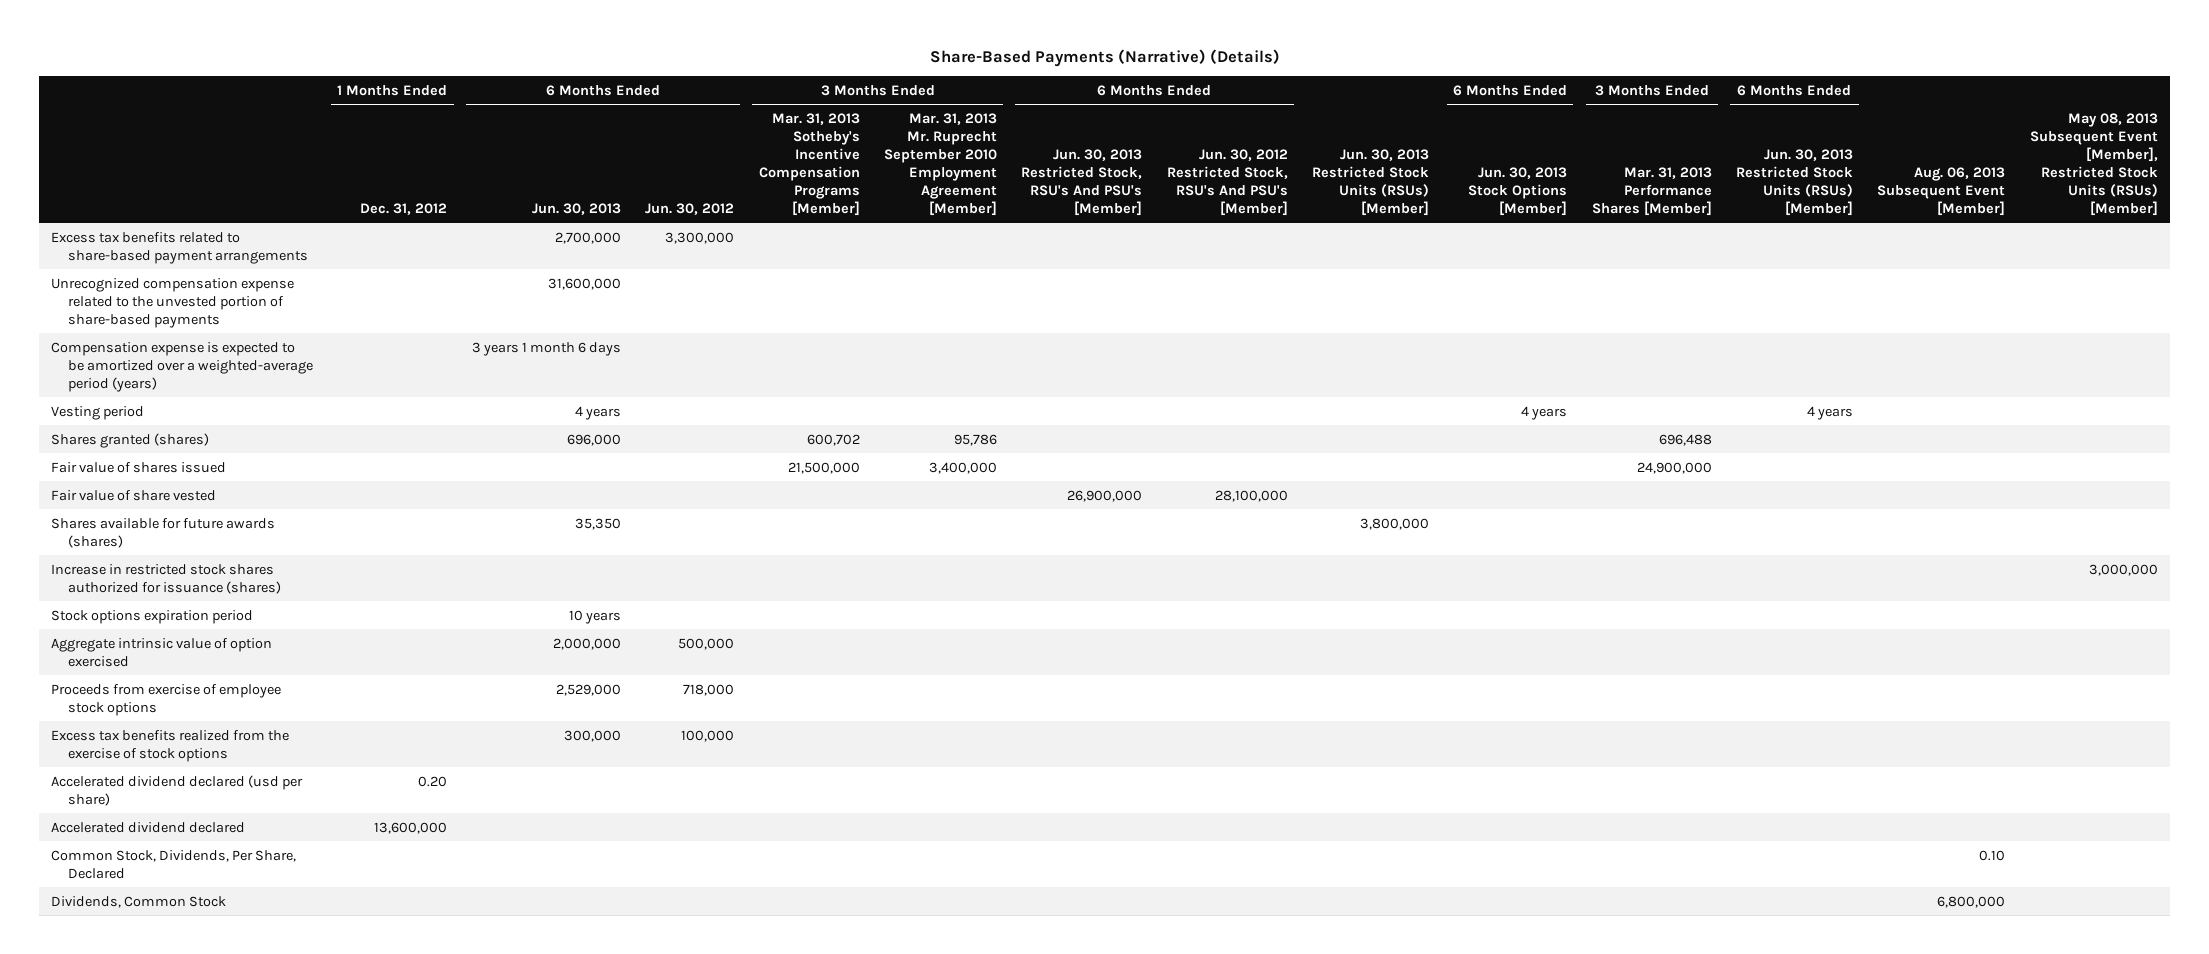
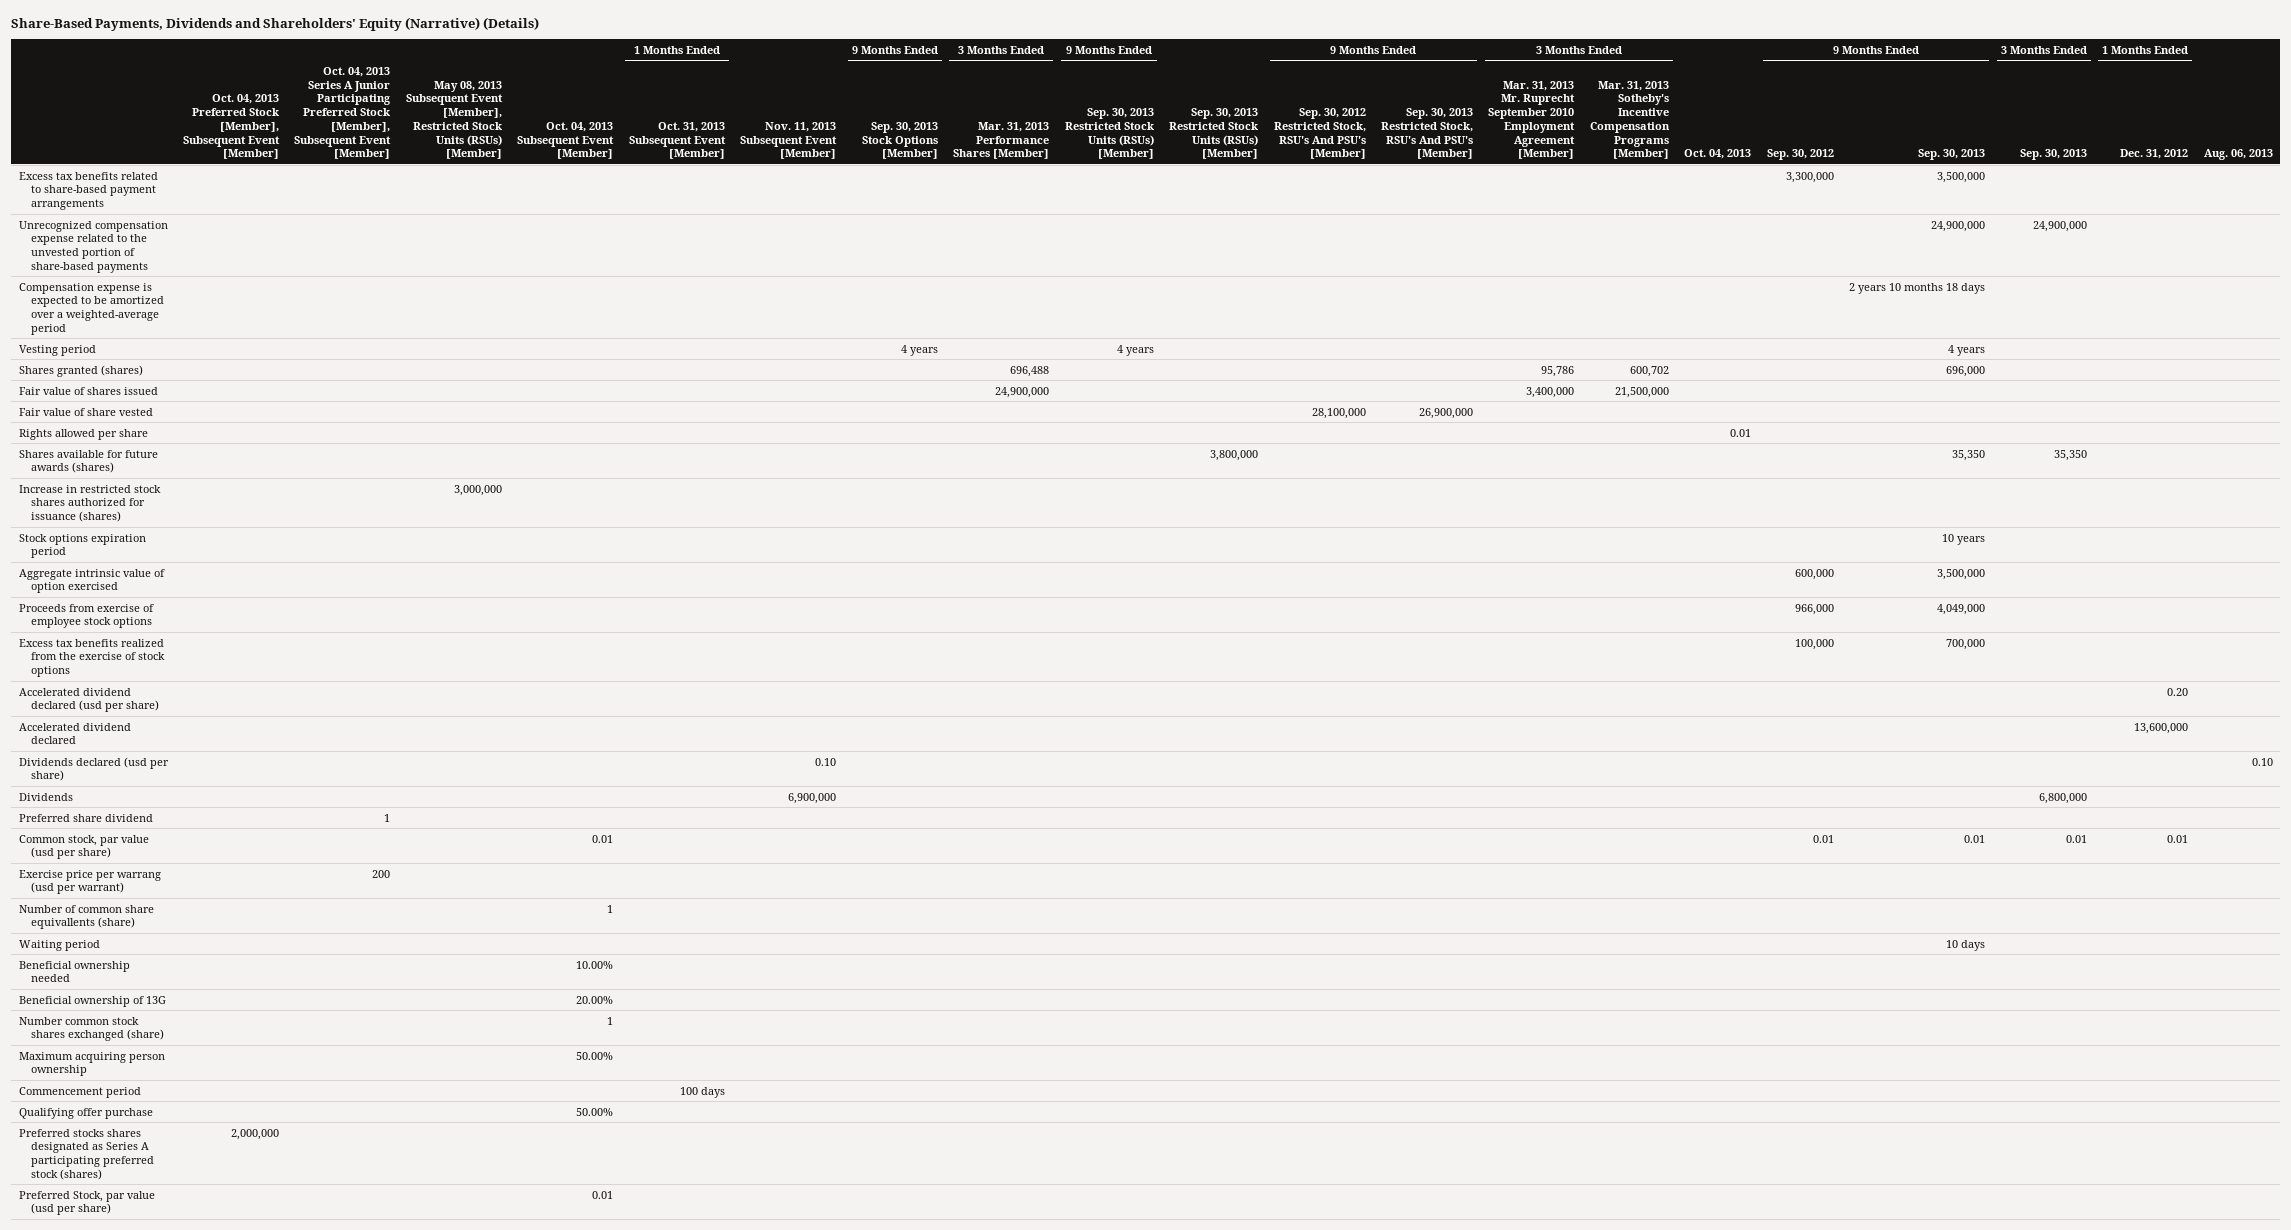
- Share-Based Payments (Narrative) (Details)
+ Share-Based Payments, Dividends and Shareholders' Equity (Narrative) (Details)
- | 1 Months Ended Dec. 31, 2012 | 6 Months Ended Jun. 30, 2013 | 6 Months Ended Jun. 30, 2012 | 3 Months Ended Mar. 31, 2013 Sotheby's Incentive Compensation Programs [Member] | 3 Months Ended Mar. 31, 2013 Mr. Ruprecht September 2010 Employment Agreement [Member] | 6 Months Ended Jun. 30, 2013 Restricted Stock, RSU's And PSU's [Member] | 6 Months Ended Jun. 30, 2012 Restricted Stock, RSU's And PSU's [Member] | Jun. 30, 2013 Restricted Stock Units (RSUs) [Member] | 6 Months Ended Jun. 30, 2013 Stock Options [Member] | 3 Months Ended Mar. 31, 2013 Performance Shares [Member] | 6 Months Ended Jun. 30, 2013 Restricted Stock Units (RSUs) [Member] | Aug. 06, 2013 Subsequent Event [Member] | May 08, 2013 Subsequent Event [Member], Restricted Stock Units (RSUs) [Member]
+ | Oct. 04, 2013 Preferred Stock [Member], Subsequent Event [Member] | Oct. 04, 2013 Series A Junior Participating Preferred Stock [Member], Subsequent Event [Member] | May 08, 2013 Subsequent Event [Member], Restricted Stock Units (RSUs) [Member] | Oct. 04, 2013 Subsequent Event [Member] | 1 Months Ended Oct. 31, 2013 Subsequent Event [Member] | Nov. 11, 2013 Subsequent Event [Member] | 9 Months Ended Sep. 30, 2013 Stock Options [Member] | 3 Months Ended Mar. 31, 2013 Performance Shares [Member] | 9 Months Ended Sep. 30, 2013 Restricted Stock Units (RSUs) [Member] | Sep. 30, 2013 Restricted Stock Units (RSUs) [Member] | 9 Months Ended Sep. 30, 2012 Restricted Stock, RSU's And PSU's [Member] | 9 Months Ended Sep. 30, 2013 Restricted Stock, RSU's And PSU's [Member] | 3 Months Ended Mar. 31, 2013 Mr. Ruprecht September 2010 Employment Agreement [Member] | 3 Months Ended Mar. 31, 2013 Sotheby's Incentive Compensation Programs [Member] | Oct. 04, 2013 | 9 Months Ended Sep. 30, 2012 | 9 Months Ended Sep. 30, 2013 | 3 Months Ended Sep. 30, 2013 | 1 Months Ended Dec. 31, 2012 | Aug. 06, 2013
- Compensation expense is expected to be amortized over a weighted-average period (years) | | 3 years 1 month 6 days | | | | | | | | | | |
+ Compensation expense is expected to be amortized over a weighted-average period | | | | | | | | | | | | | | | | | 2 years 10 months 18 days | | |
+ Rights allowed per share | | | | | | | | | | | | | | | 0.01 | | | | |
- Common Stock, Dividends, Per Share, Declared | | | | | | | | | | | | 0.10 |
- Dividends, Common Stock | | | | | | | | | | | | 6,800,000 |
+ Dividends declared (usd per share) | | | | | | 0.10 | | | | | | | | | | | | | | 0.10
+ Dividends | | | | | | 6,900,000 | | | | | | | | | | | | 6,800,000 | |
+ Preferred share dividend | | 1 | | | | | | | | | | | | | | | | | |
+ Common stock, par value (usd per share) | | | | 0.01 | | | | | | | | | | | | 0.01 | 0.01 | 0.01 | 0.01 |
+ Exercise price per warrang (usd per warrant) | | 200 | | | | | | | | | | | | | | | | | |
+ Number of common share equivallents (share) | | | | 1 | | | | | | | | | | | | | | | |
+ Waiting period | | | | | | | | | | | | | | | | | 10 days | | |
+ Beneficial ownership needed | | | | 10.00% | | | | | | | | | | | | | | | |
+ Beneficial ownership of 13G | | | | 20.00% | | | | | | | | | | | | | | | |
+ Number common stock shares exchanged (share) | | | | 1 | | | | | | | | | | | | | | | |
+ Maximum acquiring person ownership | | | | 50.00% | | | | | | | | | | | | | | | |
+ Commencement period | | | | | 100 days | | | | | | | | | | | | | | |
+ Qualifying offer purchase | | | | 50.00% | | | | | | | | | | | | | | | |
+ Preferred stocks shares designated as Series A participating preferred stock (shares) | 2,000,000 | | | | | | | | | | | | | | | | | | |
+ Preferred Stock, par value (usd per share) | | | | 0.01 | | | | | | | | | | | | | | | |

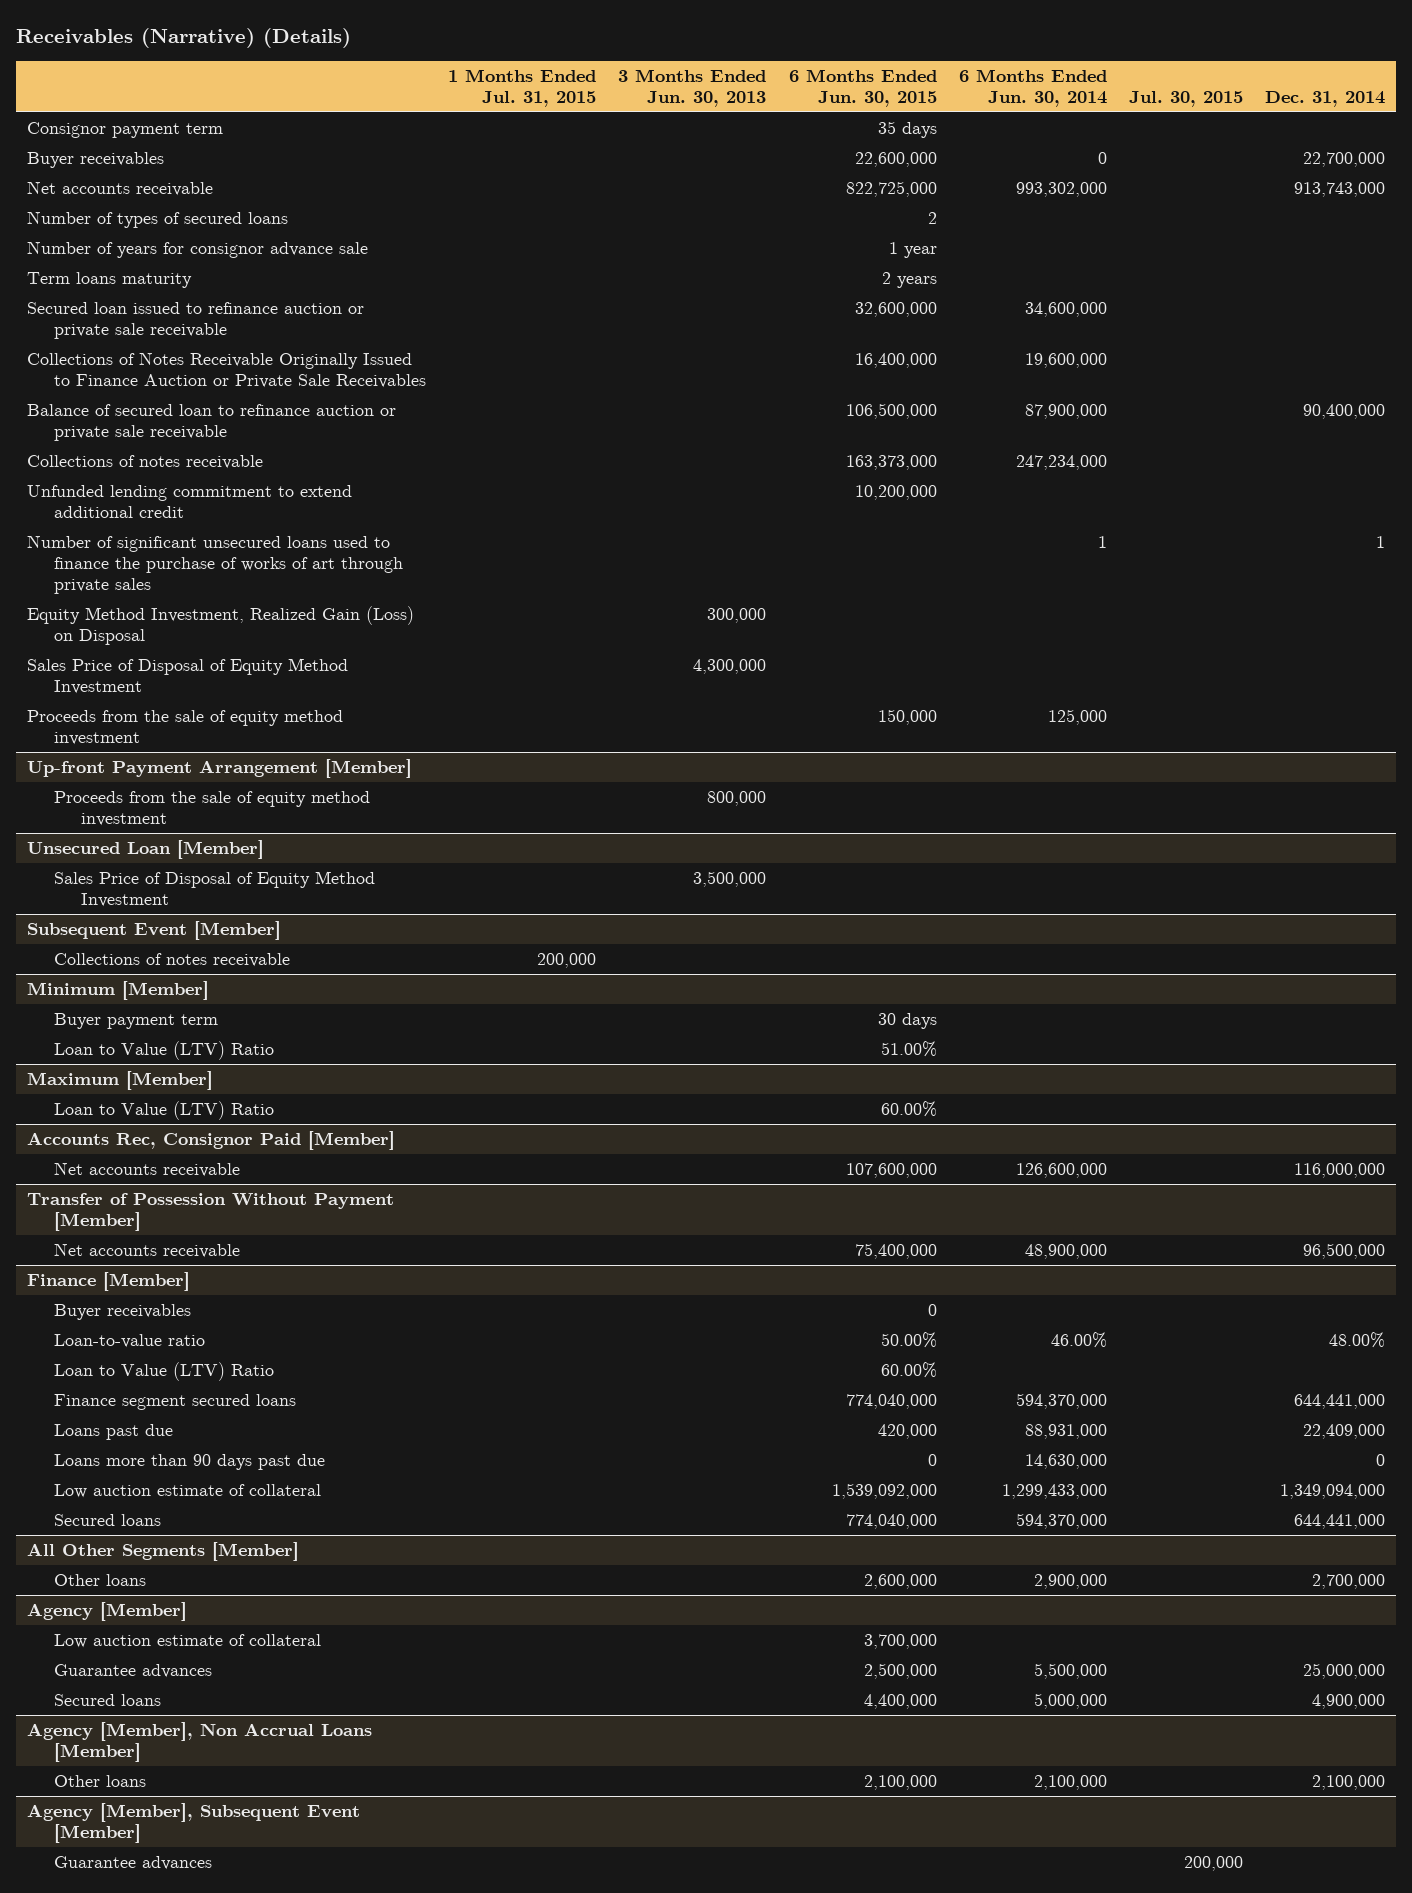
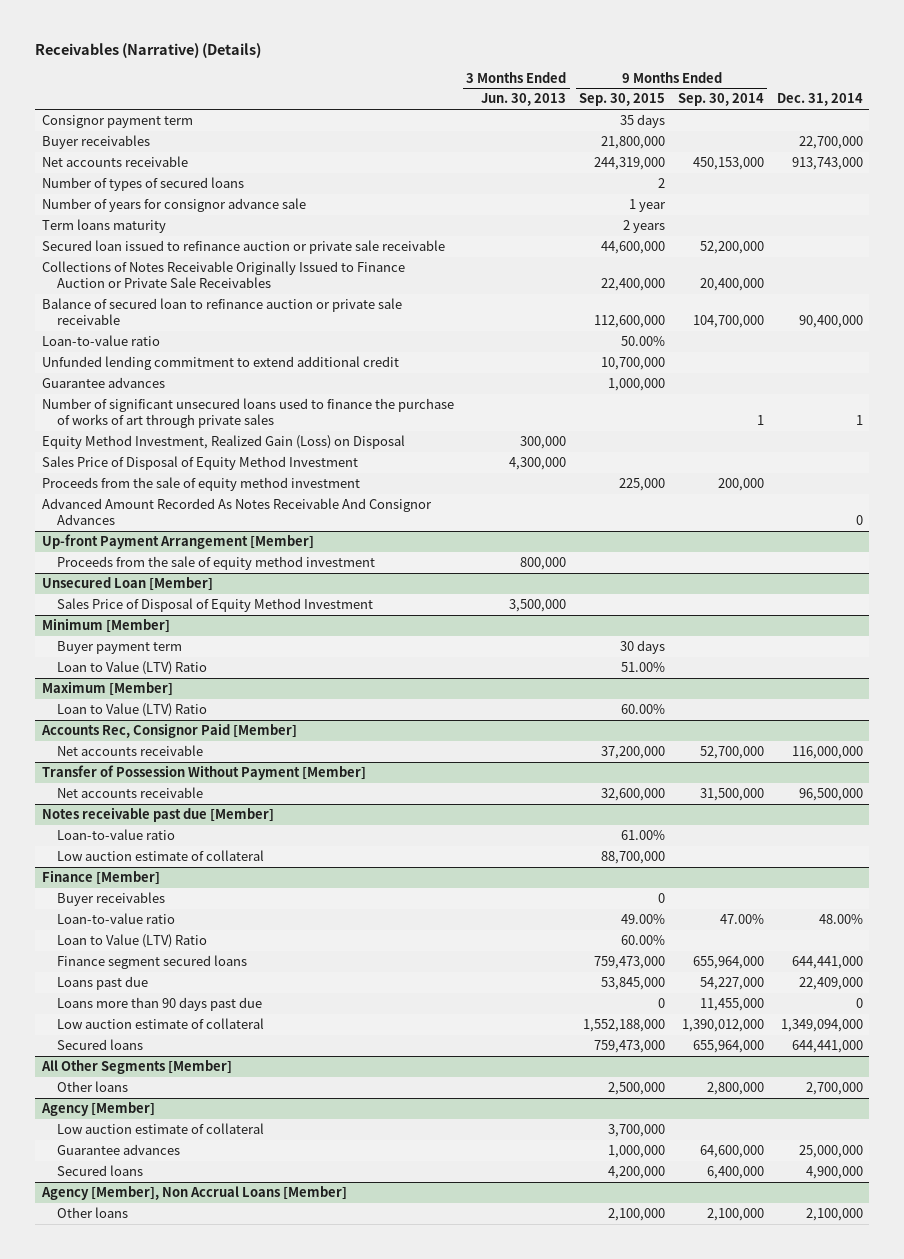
- | 1 Months Ended Jul. 31, 2015 | 3 Months Ended Jun. 30, 2013 | 6 Months Ended Jun. 30, 2015 | 6 Months Ended Jun. 30, 2014 | Jul. 30, 2015 | Dec. 31, 2014
+ | 3 Months Ended Jun. 30, 2013 | 9 Months Ended Sep. 30, 2015 | 9 Months Ended Sep. 30, 2014 | Dec. 31, 2014
- Collections of notes receivable | | | 163,373,000 | 247,234,000 | |
+ Loan-to-value ratio | | 50.00% | |
+ Guarantee advances | | 1,000,000 | |
+ Advanced Amount Recorded As Notes Receivable And Consignor Advances | | | | 0
- Subsequent Event [Member]
- Collections of notes receivable | 200,000 | | | | |
+ Notes receivable past due [Member]
+ Loan-to-value ratio | | 61.00% | |
+ Low auction estimate of collateral | | 88,700,000 | |
- Agency [Member], Subsequent Event [Member]
- Guarantee advances | | | | | 200,000 |

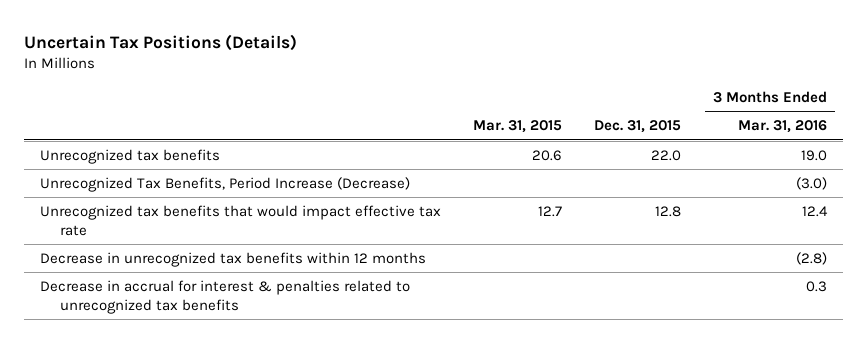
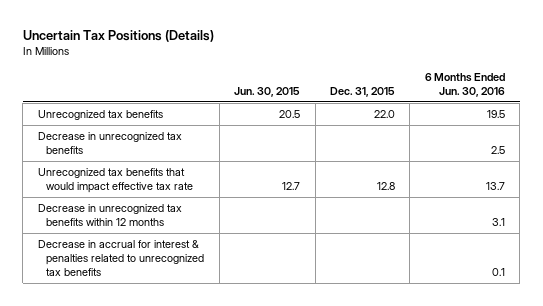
- | Mar. 31, 2015 | Dec. 31, 2015 | 3 Months Ended Mar. 31, 2016
+ | Jun. 30, 2015 | Dec. 31, 2015 | 6 Months Ended Jun. 30, 2016
- Unrecognized Tax Benefits, Period Increase (Decrease) | | | (3.0)
+ Decrease in unrecognized tax benefits | | | 2.5

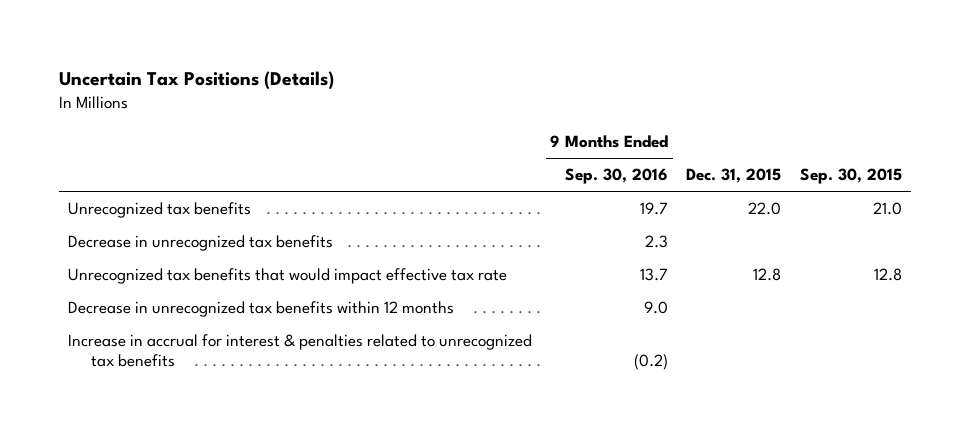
- | Jun. 30, 2015 | Dec. 31, 2015 | 6 Months Ended Jun. 30, 2016
+ | 9 Months Ended Sep. 30, 2016 | Dec. 31, 2015 | Sep. 30, 2015
- Decrease in accrual for interest & penalties related to unrecognized tax benefits | | | 0.1
+ Increase in accrual for interest & penalties related to unrecognized tax benefits | (0.2) | |

